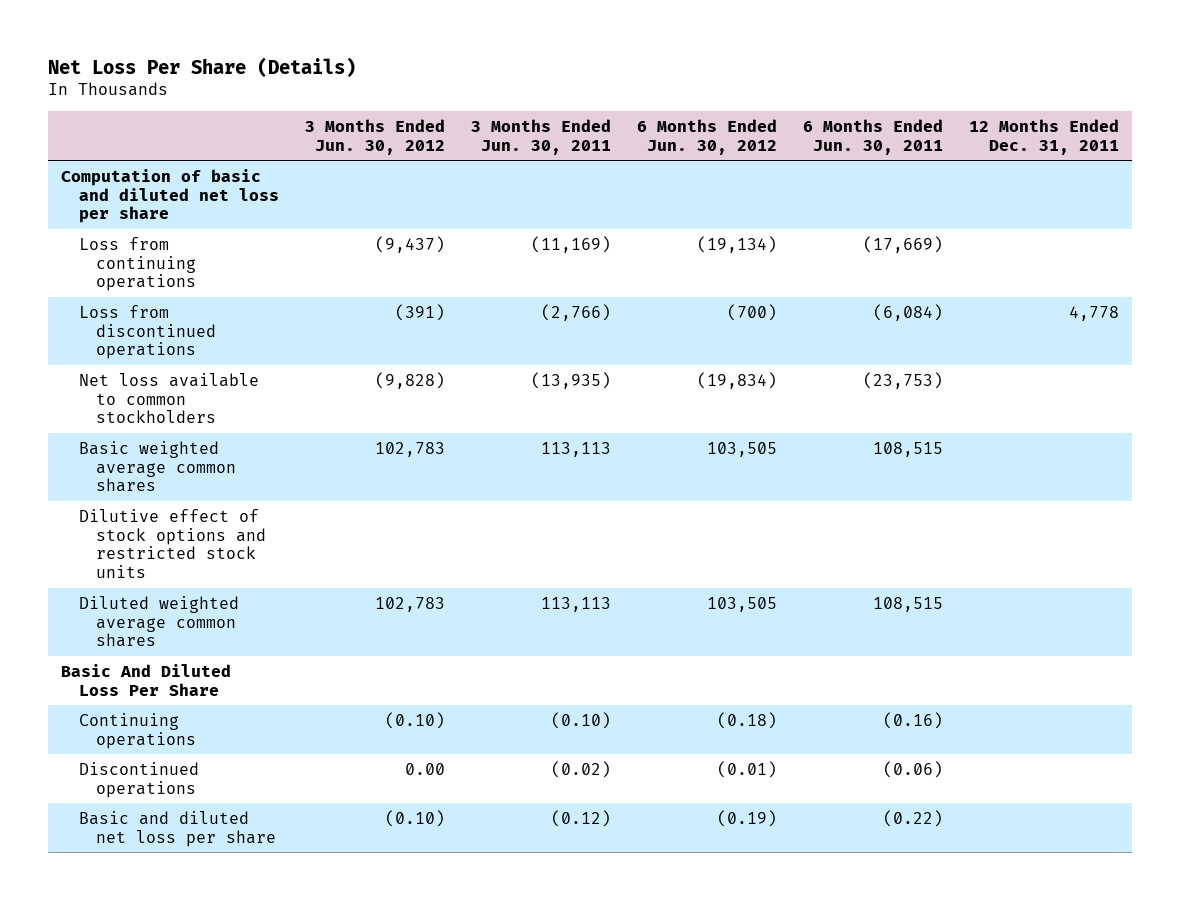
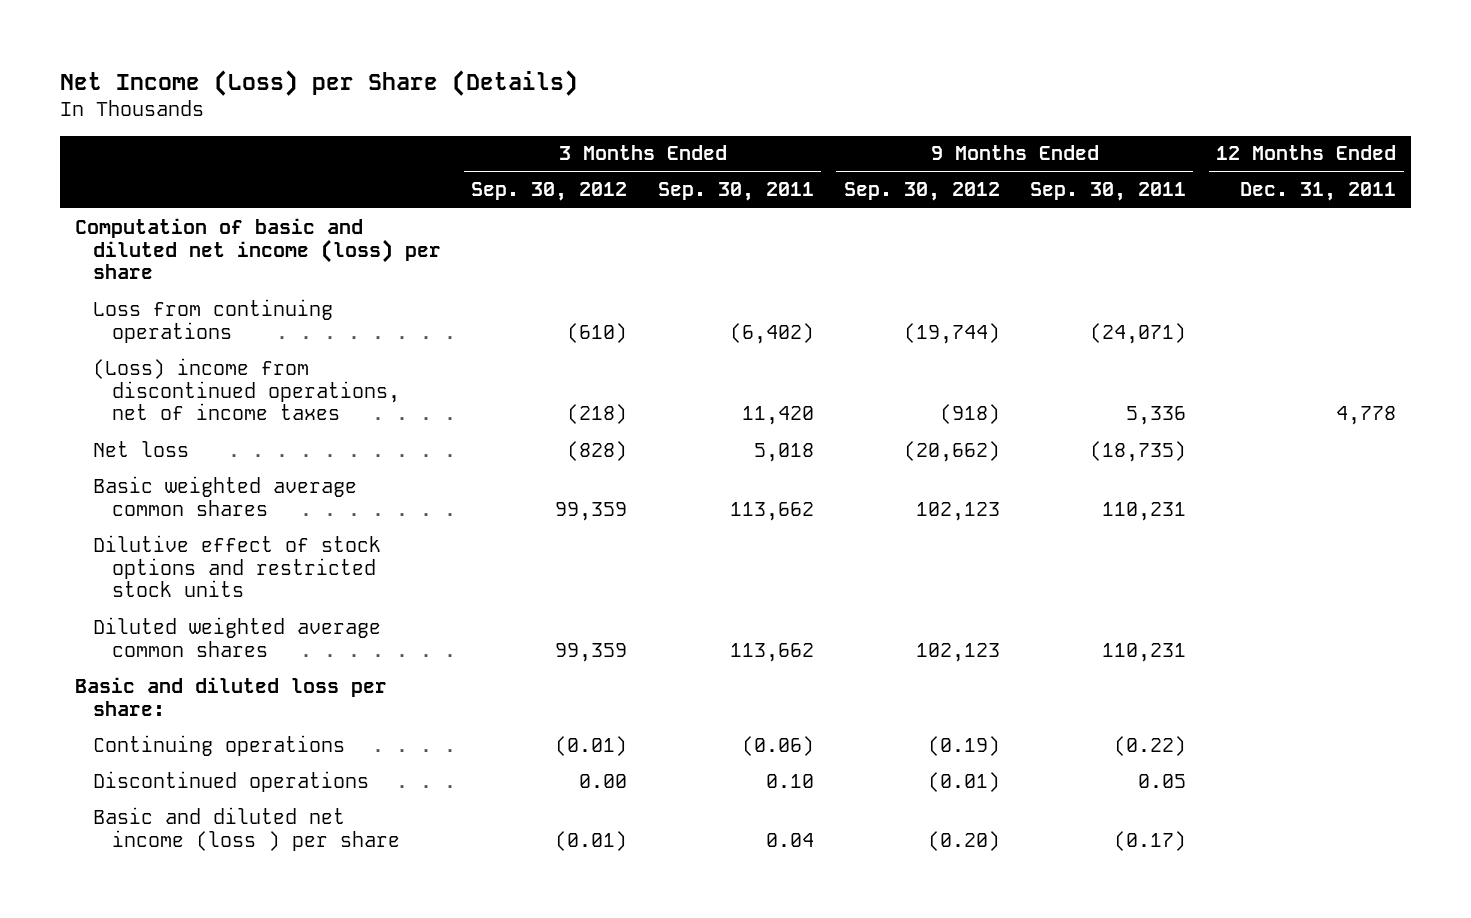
- Net Loss Per Share (Details)
+ Net Income (Loss) per Share (Details)
- | 3 Months Ended Jun. 30, 2012 | 3 Months Ended Jun. 30, 2011 | 6 Months Ended Jun. 30, 2012 | 6 Months Ended Jun. 30, 2011 | 12 Months Ended Dec. 31, 2011
+ | 3 Months Ended Sep. 30, 2012 | 3 Months Ended Sep. 30, 2011 | 9 Months Ended Sep. 30, 2012 | 9 Months Ended Sep. 30, 2011 | 12 Months Ended Dec. 31, 2011
- Computation of basic and diluted net loss per share
+ Computation of basic and diluted net income (loss) per share
- Loss from discontinued operations | (391) | (2,766) | (700) | (6,084) | 4,778
- Net loss available to common stockholders | (9,828) | (13,935) | (19,834) | (23,753) |
+ (Loss) income from discontinued operations, net of income taxes | (218) | 11,420 | (918) | 5,336 | 4,778
+ Net loss | (828) | 5,018 | (20,662) | (18,735) |
- Basic And Diluted Loss Per Share
+ Basic and diluted loss per share:
- Basic and diluted net loss per share | (0.10) | (0.12) | (0.19) | (0.22) |
+ Basic and diluted net income (loss ) per share | (0.01) | 0.04 | (0.20) | (0.17) |

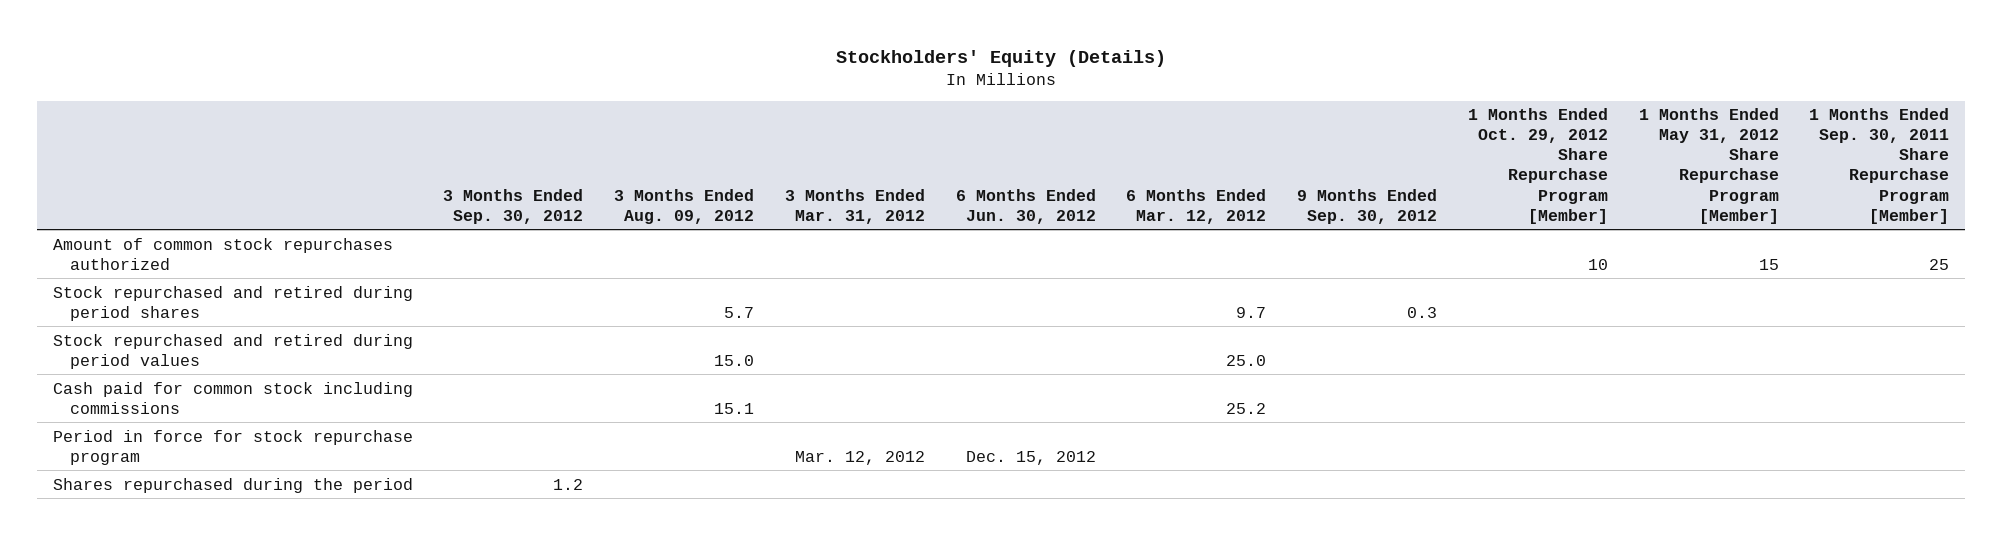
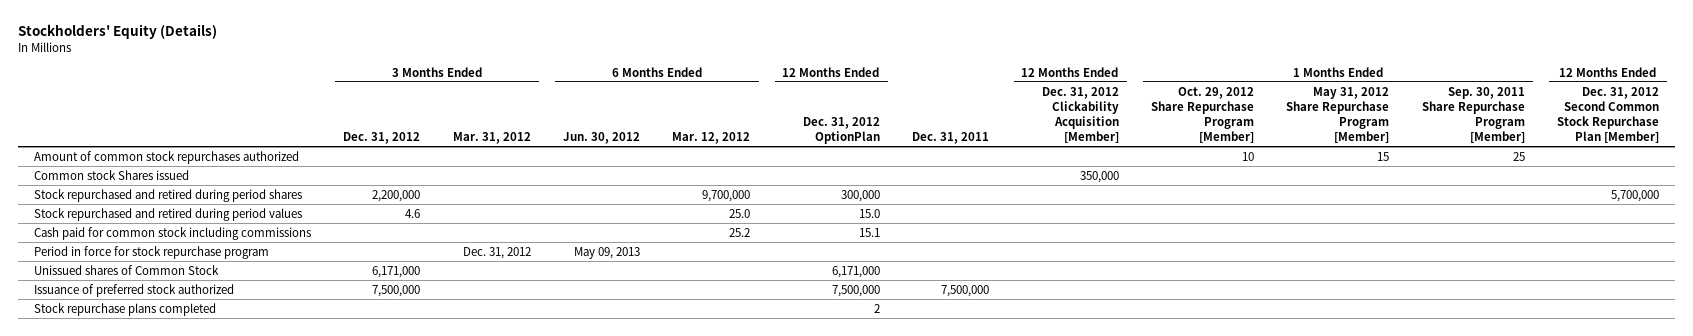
- | 3 Months Ended Sep. 30, 2012 | 3 Months Ended Aug. 09, 2012 | 3 Months Ended Mar. 31, 2012 | 6 Months Ended Jun. 30, 2012 | 6 Months Ended Mar. 12, 2012 | 9 Months Ended Sep. 30, 2012 | 1 Months Ended Oct. 29, 2012 Share Repurchase Program [Member] | 1 Months Ended May 31, 2012 Share Repurchase Program [Member] | 1 Months Ended Sep. 30, 2011 Share Repurchase Program [Member]
+ | 3 Months Ended Dec. 31, 2012 | 3 Months Ended Mar. 31, 2012 | 6 Months Ended Jun. 30, 2012 | 6 Months Ended Mar. 12, 2012 | 12 Months Ended Dec. 31, 2012 OptionPlan | Dec. 31, 2011 | 12 Months Ended Dec. 31, 2012 Clickability Acquisition [Member] | 1 Months Ended Oct. 29, 2012 Share Repurchase Program [Member] | 1 Months Ended May 31, 2012 Share Repurchase Program [Member] | 1 Months Ended Sep. 30, 2011 Share Repurchase Program [Member] | 12 Months Ended Dec. 31, 2012 Second Common Stock Repurchase Plan [Member]
- Stock repurchased and retired during period shares | | 5.7 | | | 9.7 | 0.3 | | |
+ Common stock Shares issued | | | | | | | 350,000 | | | |
+ Stock repurchased and retired during period shares | 2,200,000 | | | 9,700,000 | 300,000 | | | | | | 5,700,000
- Period in force for stock repurchase program | | | Mar. 12, 2012 | Dec. 15, 2012 | | | | |
- Shares repurchased during the period | 1.2 | | | | | | | |
+ Period in force for stock repurchase program | | Dec. 31, 2012 | May 09, 2013 | | | | | | | |
+ Unissued shares of Common Stock | 6,171,000 | | | | 6,171,000 | | | | | |
+ Issuance of preferred stock authorized | 7,500,000 | | | | 7,500,000 | 7,500,000 | | | | |
+ Stock repurchase plans completed | | | | | 2 | | | | | |

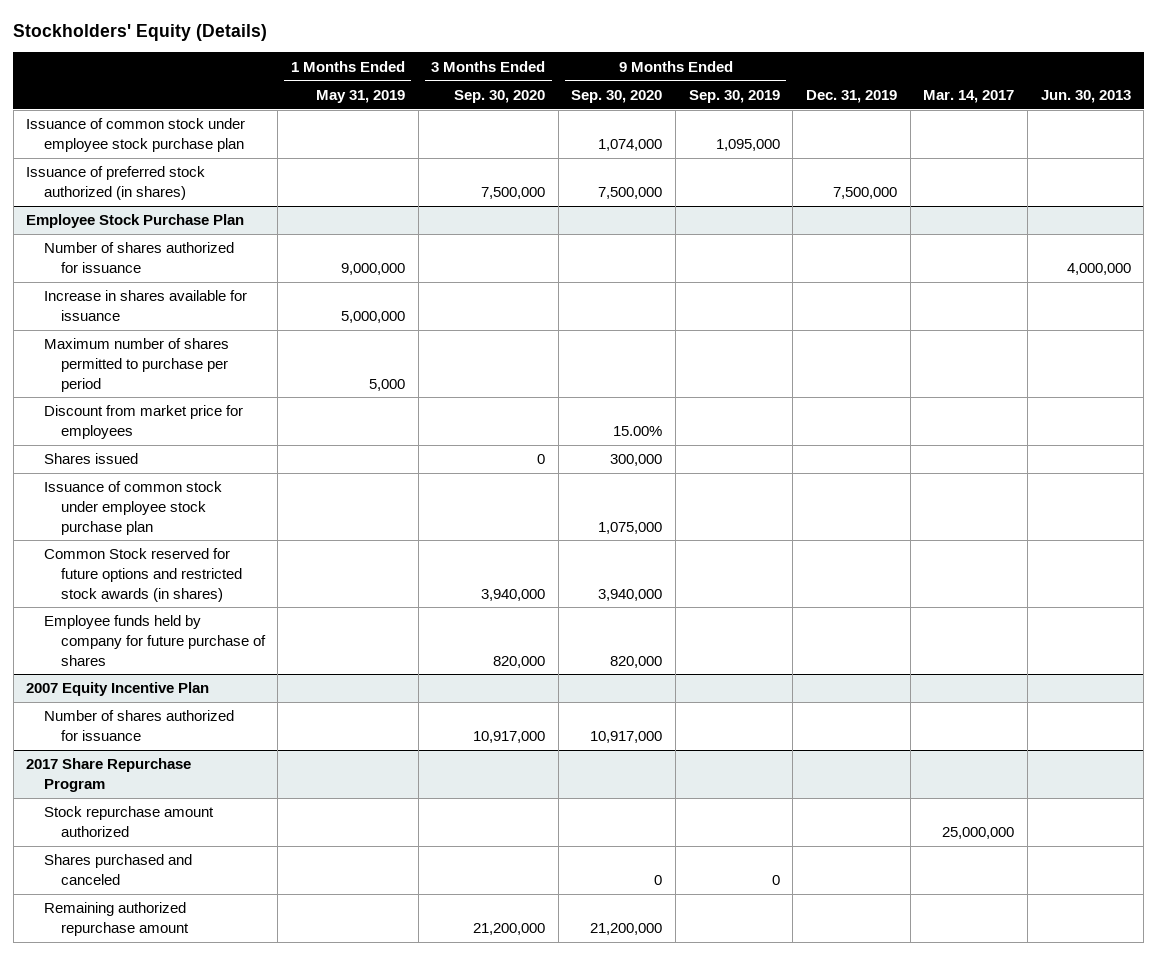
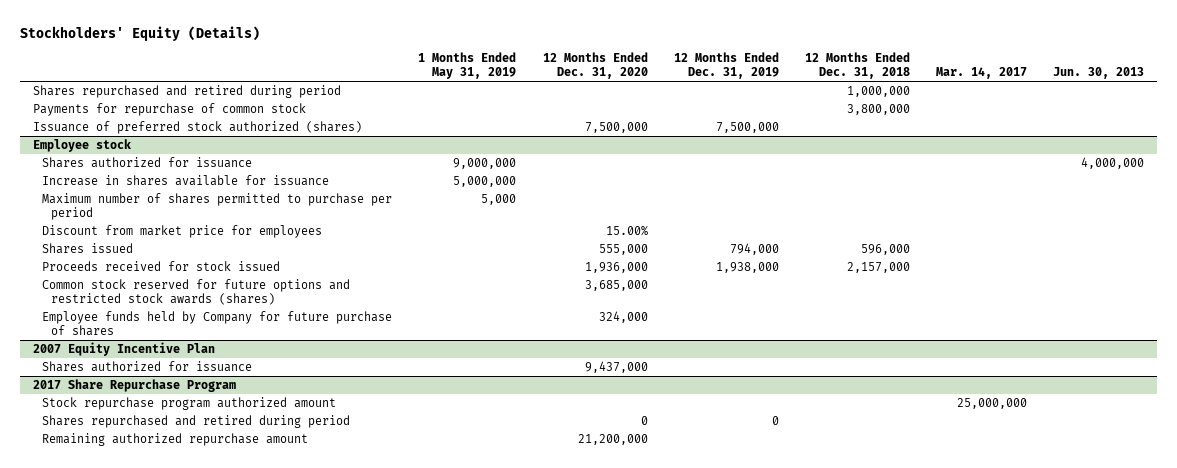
- | 1 Months Ended May 31, 2019 | 3 Months Ended Sep. 30, 2020 | 9 Months Ended Sep. 30, 2020 | 9 Months Ended Sep. 30, 2019 | Dec. 31, 2019 | Mar. 14, 2017 | Jun. 30, 2013
+ | 1 Months Ended May 31, 2019 | 12 Months Ended Dec. 31, 2020 | 12 Months Ended Dec. 31, 2019 | 12 Months Ended Dec. 31, 2018 | Mar. 14, 2017 | Jun. 30, 2013
- Issuance of common stock under employee stock purchase plan | | | 1,074,000 | 1,095,000 | | |
- Issuance of preferred stock authorized (in shares) | | 7,500,000 | 7,500,000 | | 7,500,000 | |
- Employee Stock Purchase Plan
- Number of shares authorized for issuance | 9,000,000 | | | | | | 4,000,000
+ Shares repurchased and retired during period | | | | 1,000,000 | |
+ Payments for repurchase of common stock | | | | 3,800,000 | |
+ Issuance of preferred stock authorized (shares) | | 7,500,000 | 7,500,000 | | |
+ Employee stock
+ Shares authorized for issuance | 9,000,000 | | | | | 4,000,000
- Issuance of common stock under employee stock purchase plan | | | 1,075,000 | | | |
- Common Stock reserved for future options and restricted stock awards (in shares) | | 3,940,000 | 3,940,000 | | | |
- Employee funds held by company for future purchase of shares | | 820,000 | 820,000 | | | |
+ Proceeds received for stock issued | | 1,936,000 | 1,938,000 | 2,157,000 | |
+ Common stock reserved for future options and restricted stock awards (shares) | | 3,685,000 | | | |
+ Employee funds held by Company for future purchase of shares | | 324,000 | | | |
@ 2007 Equity Incentive Plan
- Number of shares authorized for issuance | | 10,917,000 | 10,917,000 | | | |
+ Shares authorized for issuance | | 9,437,000 | | | |
@ 2017 Share Repurchase Program
- Stock repurchase amount authorized | | | | | | 25,000,000 |
- Shares purchased and canceled | | | 0 | 0 | | |
+ Stock repurchase program authorized amount | | | | | 25,000,000 |
+ Shares repurchased and retired during period | | 0 | 0 | | |

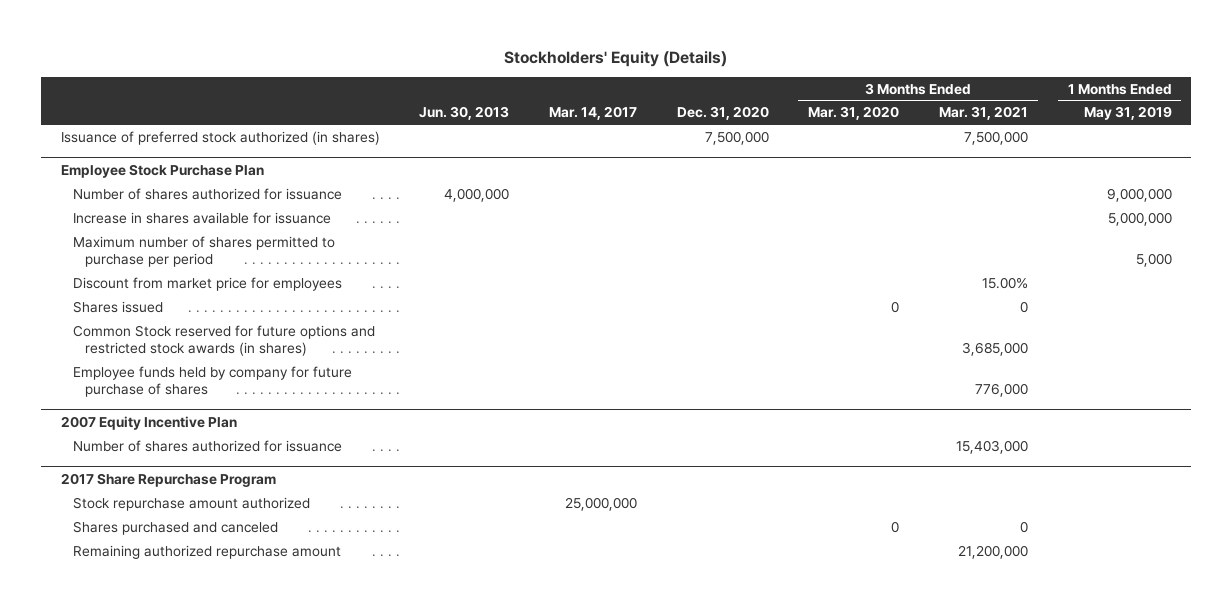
- | 1 Months Ended May 31, 2019 | 12 Months Ended Dec. 31, 2020 | 12 Months Ended Dec. 31, 2019 | 12 Months Ended Dec. 31, 2018 | Mar. 14, 2017 | Jun. 30, 2013
+ | Jun. 30, 2013 | Mar. 14, 2017 | Dec. 31, 2020 | 3 Months Ended Mar. 31, 2020 | 3 Months Ended Mar. 31, 2021 | 1 Months Ended May 31, 2019
- Shares repurchased and retired during period | | | | 1,000,000 | |
- Payments for repurchase of common stock | | | | 3,800,000 | |
- Issuance of preferred stock authorized (shares) | | 7,500,000 | 7,500,000 | | |
- Employee stock
- Shares authorized for issuance | 9,000,000 | | | | | 4,000,000
+ Issuance of preferred stock authorized (in shares) | | | 7,500,000 | | 7,500,000 |
+ Employee Stock Purchase Plan
+ Number of shares authorized for issuance | 4,000,000 | | | | | 9,000,000
- Proceeds received for stock issued | | 1,936,000 | 1,938,000 | 2,157,000 | |
- Common stock reserved for future options and restricted stock awards (shares) | | 3,685,000 | | | |
- Employee funds held by Company for future purchase of shares | | 324,000 | | | |
+ Common Stock reserved for future options and restricted stock awards (in shares) | | | | | 3,685,000 |
+ Employee funds held by company for future purchase of shares | | | | | 776,000 |
@ 2007 Equity Incentive Plan
- Shares authorized for issuance | | 9,437,000 | | | |
+ Number of shares authorized for issuance | | | | | 15,403,000 |
@ 2017 Share Repurchase Program
- Stock repurchase program authorized amount | | | | | 25,000,000 |
- Shares repurchased and retired during period | | 0 | 0 | | |
+ Stock repurchase amount authorized | | 25,000,000 | | | |
+ Shares purchased and canceled | | | | 0 | 0 |

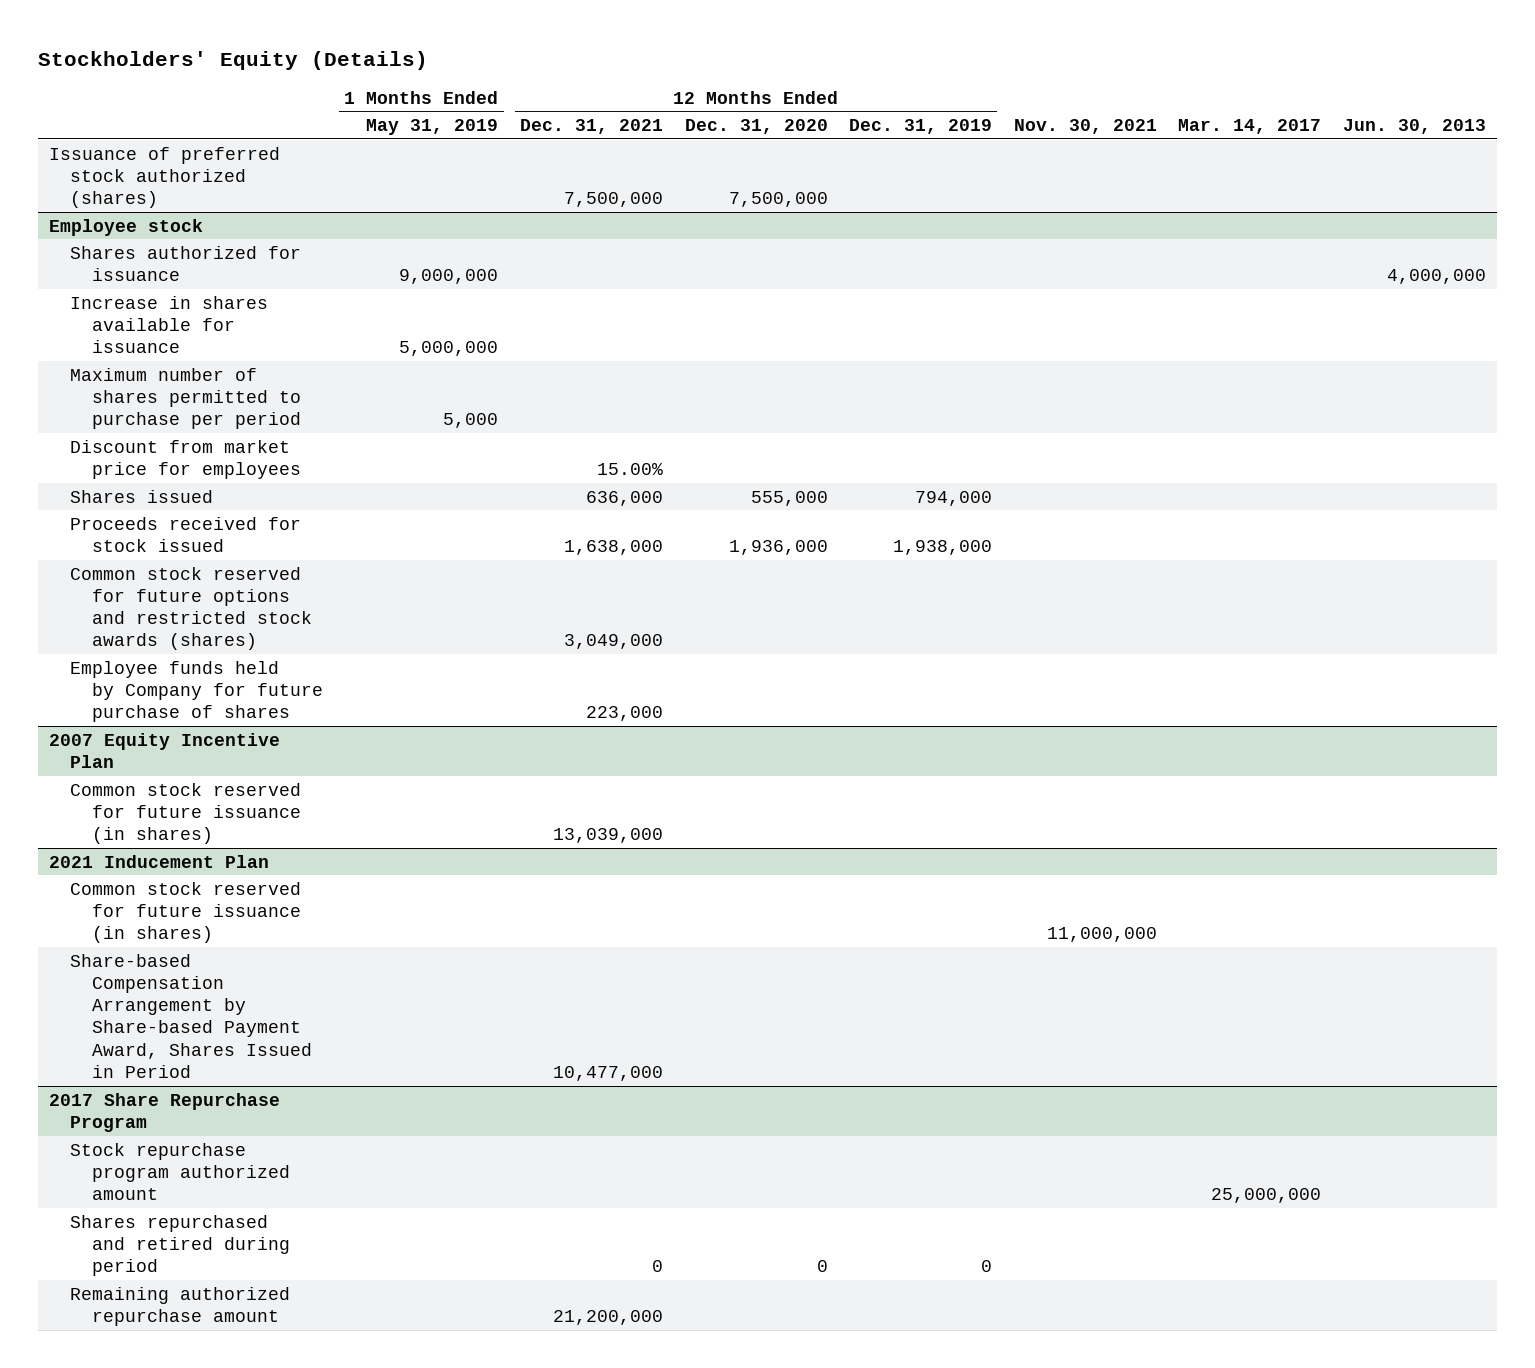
- | Jun. 30, 2013 | Mar. 14, 2017 | Dec. 31, 2020 | 3 Months Ended Mar. 31, 2020 | 3 Months Ended Mar. 31, 2021 | 1 Months Ended May 31, 2019
+ | 1 Months Ended May 31, 2019 | 12 Months Ended Dec. 31, 2021 | 12 Months Ended Dec. 31, 2020 | 12 Months Ended Dec. 31, 2019 | Nov. 30, 2021 | Mar. 14, 2017 | Jun. 30, 2013
- Issuance of preferred stock authorized (in shares) | | | 7,500,000 | | 7,500,000 |
- Employee Stock Purchase Plan
- Number of shares authorized for issuance | 4,000,000 | | | | | 9,000,000
+ Issuance of preferred stock authorized (shares) | | 7,500,000 | 7,500,000 | | | |
+ Employee stock
+ Shares authorized for issuance | 9,000,000 | | | | | | 4,000,000
- Common Stock reserved for future options and restricted stock awards (in shares) | | | | | 3,685,000 |
- Employee funds held by company for future purchase of shares | | | | | 776,000 |
+ Proceeds received for stock issued | | 1,638,000 | 1,936,000 | 1,938,000 | | |
+ Common stock reserved for future options and restricted stock awards (shares) | | 3,049,000 | | | | |
+ Employee funds held by Company for future purchase of shares | | 223,000 | | | | |
@ 2007 Equity Incentive Plan
- Number of shares authorized for issuance | | | | | 15,403,000 |
+ Common stock reserved for future issuance (in shares) | | 13,039,000 | | | | |
+ 2021 Inducement Plan
+ Common stock reserved for future issuance (in shares) | | | | | 11,000,000 | |
+ Share-based Compensation Arrangement by Share-based Payment Award, Shares Issued in Period | | 10,477,000 | | | | |
@ 2017 Share Repurchase Program
- Stock repurchase amount authorized | | 25,000,000 | | | |
- Shares purchased and canceled | | | | 0 | 0 |
+ Stock repurchase program authorized amount | | | | | | 25,000,000 |
+ Shares repurchased and retired during period | | 0 | 0 | 0 | | |

